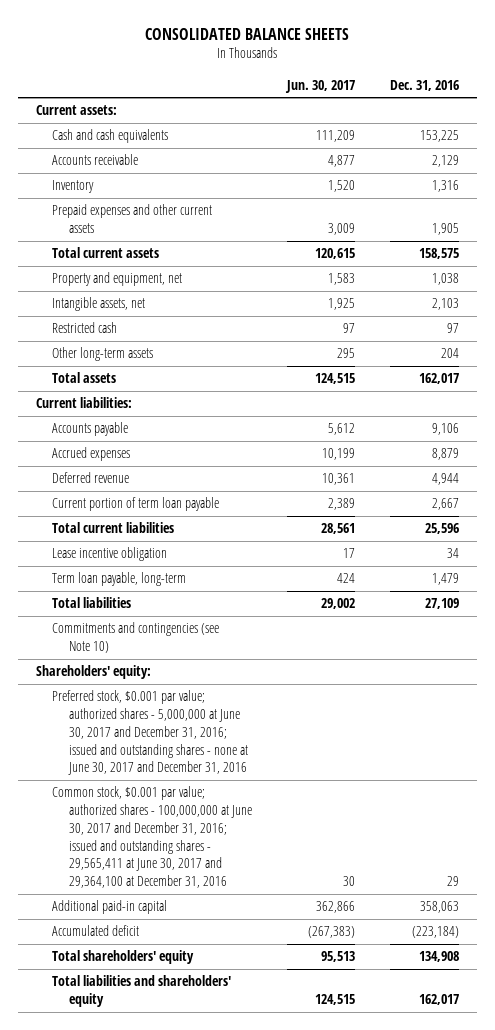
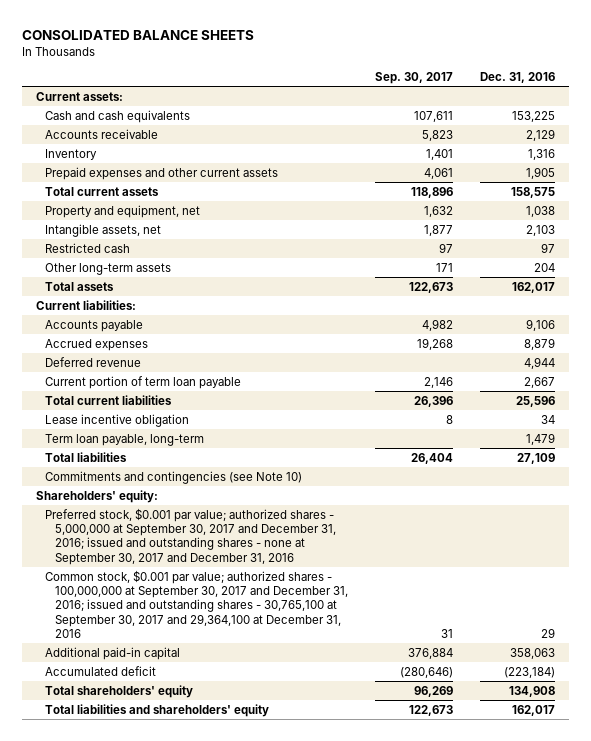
- | Jun. 30, 2017 | Dec. 31, 2016
+ | Sep. 30, 2017 | Dec. 31, 2016
- Preferred stock, $0.001 par value; authorized shares - 5,000,000 at June 30, 2017 and December 31, 2016; issued and outstanding shares - none at June 30, 2017 and December 31, 2016
- Common stock, $0.001 par value; authorized shares - 100,000,000 at June 30, 2017 and December 31, 2016; issued and outstanding shares - 29,565,411 at June 30, 2017 and 29,364,100 at December 31, 2016 | 30 | 29
+ Preferred stock, $0.001 par value; authorized shares - 5,000,000 at September 30, 2017 and December 31, 2016; issued and outstanding shares - none at September 30, 2017 and December 31, 2016
+ Common stock, $0.001 par value; authorized shares - 100,000,000 at September 30, 2017 and December 31, 2016; issued and outstanding shares - 30,765,100 at September 30, 2017 and 29,364,100 at December 31, 2016 | 31 | 29

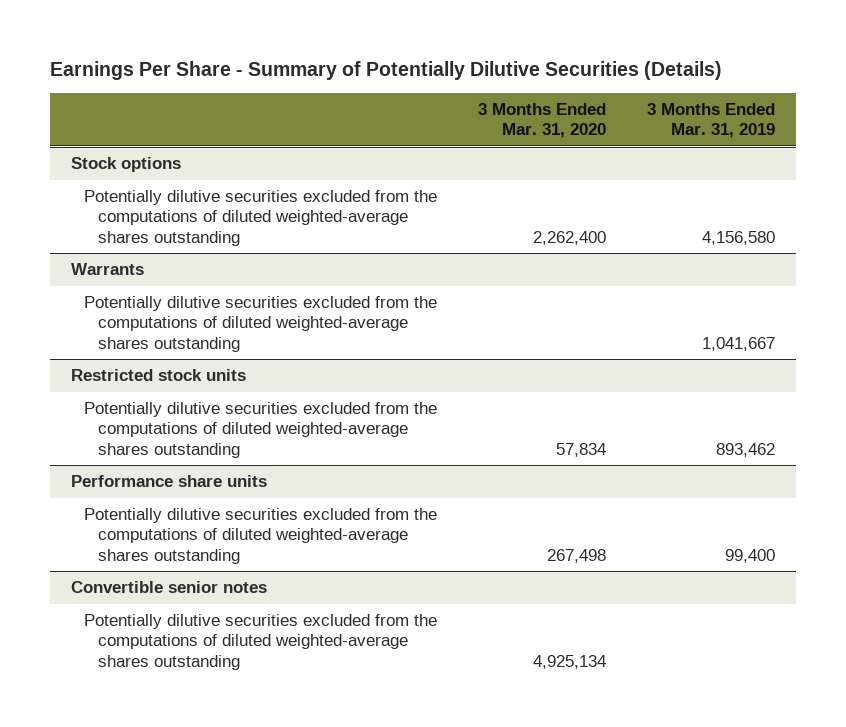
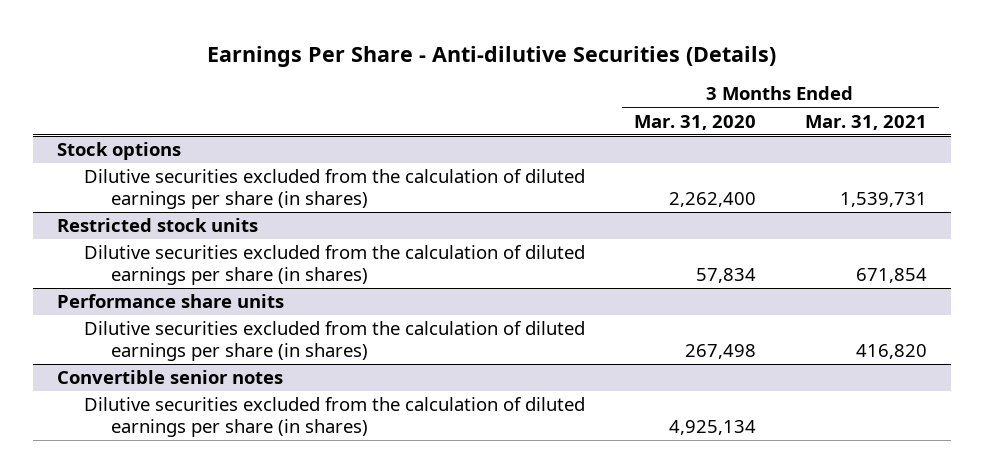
- Earnings Per Share - Summary of Potentially Dilutive Securities (Details)
+ Earnings Per Share - Anti-dilutive Securities (Details)
- | 3 Months Ended Mar. 31, 2020 | 3 Months Ended Mar. 31, 2019
+ | 3 Months Ended Mar. 31, 2020 | 3 Months Ended Mar. 31, 2021
@ Stock options
- Potentially dilutive securities excluded from the computations of diluted weighted-average shares outstanding | 2,262,400 | 4,156,580
- Warrants
- Potentially dilutive securities excluded from the computations of diluted weighted-average shares outstanding | | 1,041,667
@ Stock options
+ Dilutive securities excluded from the calculation of diluted earnings per share (in shares) | 2,262,400 | 1,539,731
@ Restricted stock units
- Potentially dilutive securities excluded from the computations of diluted weighted-average shares outstanding | 57,834 | 893,462
+ Dilutive securities excluded from the calculation of diluted earnings per share (in shares) | 57,834 | 671,854
@ Performance share units
- Potentially dilutive securities excluded from the computations of diluted weighted-average shares outstanding | 267,498 | 99,400
+ Dilutive securities excluded from the calculation of diluted earnings per share (in shares) | 267,498 | 416,820
@ Convertible senior notes
- Potentially dilutive securities excluded from the computations of diluted weighted-average shares outstanding | 4,925,134 |
+ Dilutive securities excluded from the calculation of diluted earnings per share (in shares) | 4,925,134 |

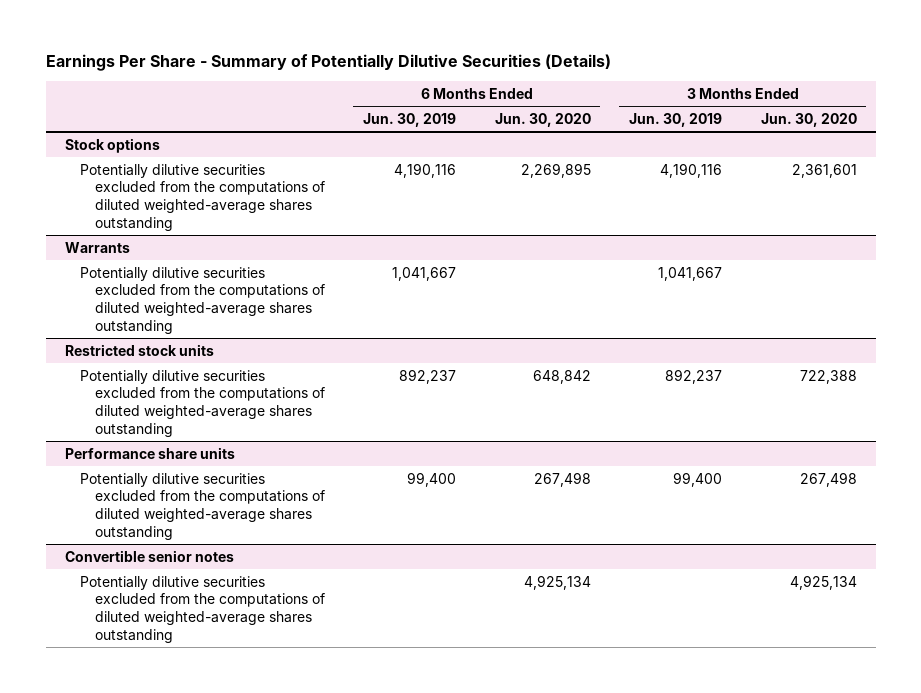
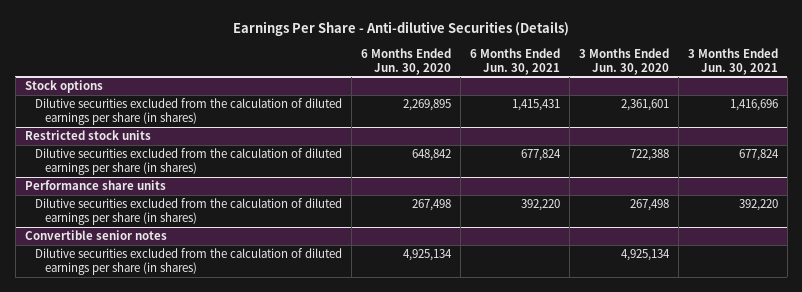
- Earnings Per Share - Summary of Potentially Dilutive Securities (Details)
+ Earnings Per Share - Anti-dilutive Securities (Details)
- | 6 Months Ended Jun. 30, 2019 | 6 Months Ended Jun. 30, 2020 | 3 Months Ended Jun. 30, 2019 | 3 Months Ended Jun. 30, 2020
+ | 6 Months Ended Jun. 30, 2020 | 6 Months Ended Jun. 30, 2021 | 3 Months Ended Jun. 30, 2020 | 3 Months Ended Jun. 30, 2021
@ Stock options
- Potentially dilutive securities excluded from the computations of diluted weighted-average shares outstanding | 4,190,116 | 2,269,895 | 4,190,116 | 2,361,601
- Warrants
- Potentially dilutive securities excluded from the computations of diluted weighted-average shares outstanding | 1,041,667 | | 1,041,667 |
@ Stock options
+ Dilutive securities excluded from the calculation of diluted earnings per share (in shares) | 2,269,895 | 1,415,431 | 2,361,601 | 1,416,696
@ Restricted stock units
- Potentially dilutive securities excluded from the computations of diluted weighted-average shares outstanding | 892,237 | 648,842 | 892,237 | 722,388
+ Dilutive securities excluded from the calculation of diluted earnings per share (in shares) | 648,842 | 677,824 | 722,388 | 677,824
@ Performance share units
- Potentially dilutive securities excluded from the computations of diluted weighted-average shares outstanding | 99,400 | 267,498 | 99,400 | 267,498
+ Dilutive securities excluded from the calculation of diluted earnings per share (in shares) | 267,498 | 392,220 | 267,498 | 392,220
@ Convertible senior notes
- Potentially dilutive securities excluded from the computations of diluted weighted-average shares outstanding | | 4,925,134 | | 4,925,134
+ Dilutive securities excluded from the calculation of diluted earnings per share (in shares) | 4,925,134 | | 4,925,134 |

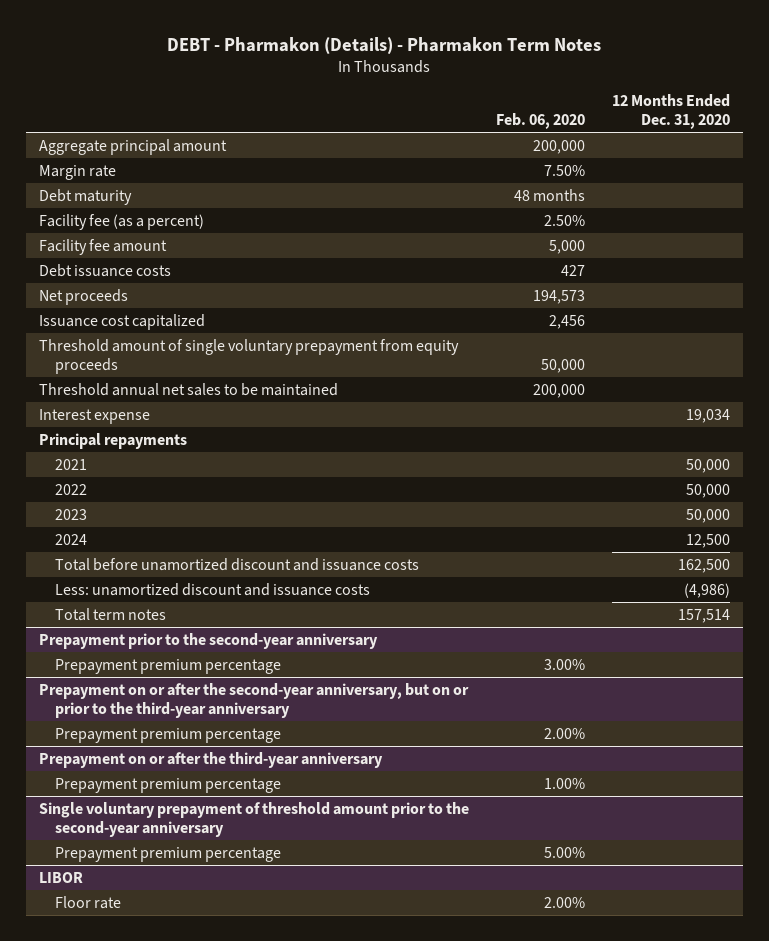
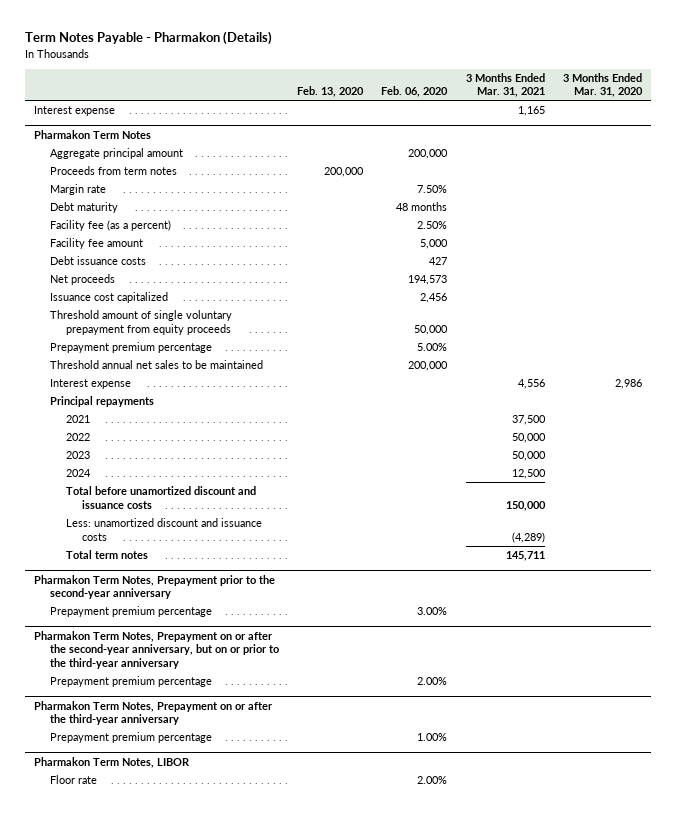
- DEBT - Pharmakon (Details) - Pharmakon Term Notes
+ Term Notes Payable - Pharmakon (Details)
- | Feb. 06, 2020 | 12 Months Ended Dec. 31, 2020
+ | Feb. 13, 2020 | Feb. 06, 2020 | 3 Months Ended Mar. 31, 2021 | 3 Months Ended Mar. 31, 2020
+ Interest expense | | | 1,165 |
+ Pharmakon Term Notes
+ Proceeds from term notes | 200,000 | | |
+ Prepayment premium percentage | | 5.00% | |
- Prepayment prior to the second-year anniversary
+ Pharmakon Term Notes, Prepayment prior to the second-year anniversary
- Prepayment on or after the second-year anniversary, but on or prior to the third-year anniversary
+ Pharmakon Term Notes, Prepayment on or after the second-year anniversary, but on or prior to the third-year anniversary
- Prepayment on or after the third-year anniversary
+ Pharmakon Term Notes, Prepayment on or after the third-year anniversary
- Single voluntary prepayment of threshold amount prior to the second-year anniversary
- Prepayment premium percentage | 5.00% |
- LIBOR
+ Pharmakon Term Notes, LIBOR

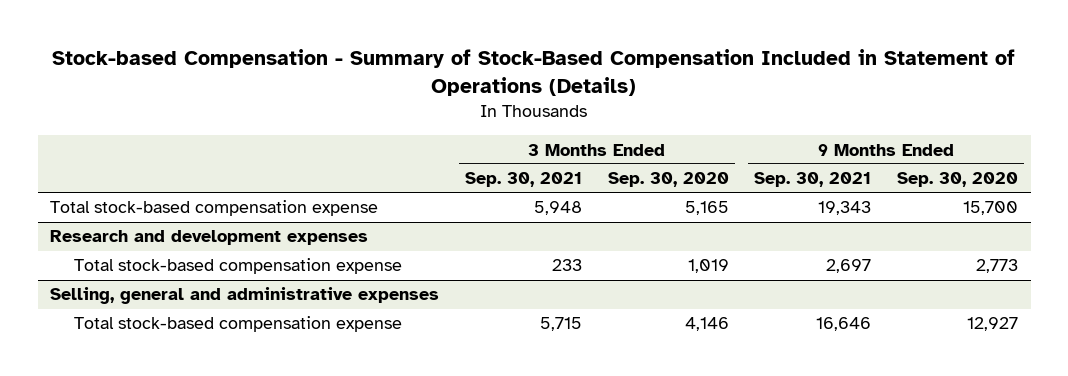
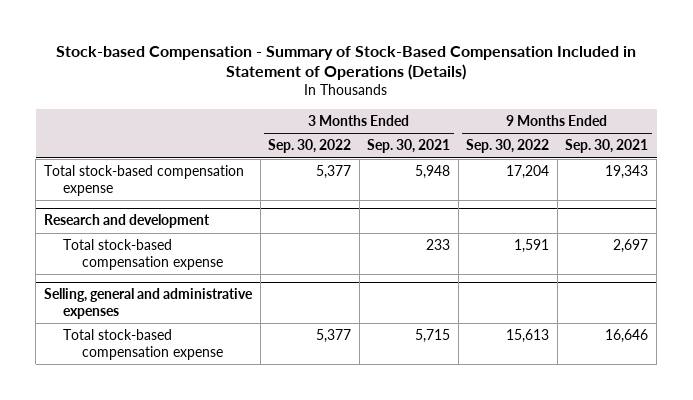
- | 3 Months Ended Sep. 30, 2021 | 3 Months Ended Sep. 30, 2020 | 9 Months Ended Sep. 30, 2021 | 9 Months Ended Sep. 30, 2020
+ | 3 Months Ended Sep. 30, 2022 | 3 Months Ended Sep. 30, 2021 | 9 Months Ended Sep. 30, 2022 | 9 Months Ended Sep. 30, 2021
- Research and development expenses
+ Research and development

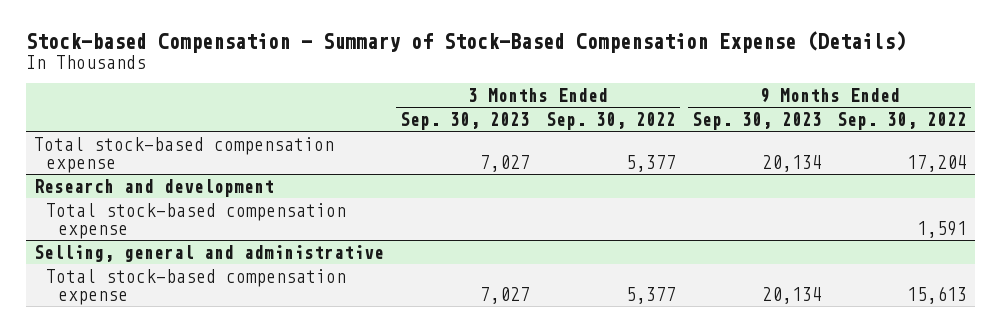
- Stock-based Compensation - Summary of Stock-Based Compensation Included in Statement of Operations (Details)
+ Stock-based Compensation - Summary of Stock-Based Compensation Expense (Details)
- | 3 Months Ended Sep. 30, 2022 | 3 Months Ended Sep. 30, 2021 | 9 Months Ended Sep. 30, 2022 | 9 Months Ended Sep. 30, 2021
+ | 3 Months Ended Sep. 30, 2023 | 3 Months Ended Sep. 30, 2022 | 9 Months Ended Sep. 30, 2023 | 9 Months Ended Sep. 30, 2022
- Selling, general and administrative expenses
+ Selling, general and administrative

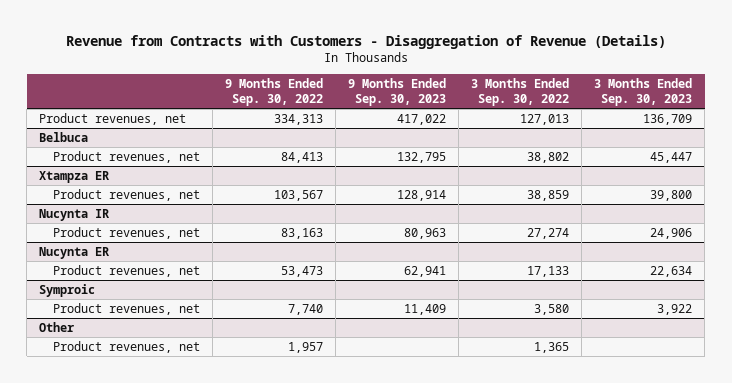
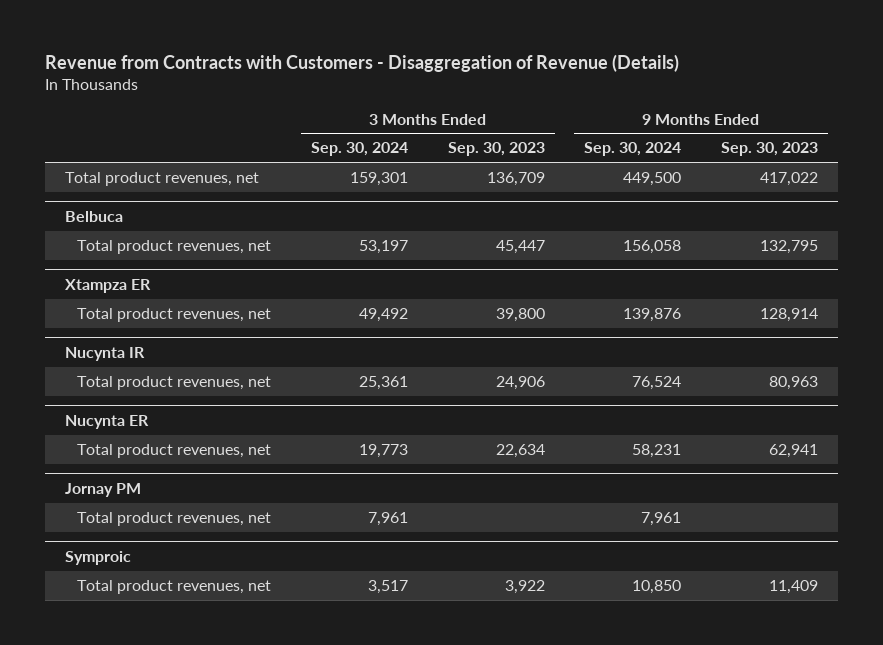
- | 9 Months Ended Sep. 30, 2022 | 9 Months Ended Sep. 30, 2023 | 3 Months Ended Sep. 30, 2022 | 3 Months Ended Sep. 30, 2023
+ | 3 Months Ended Sep. 30, 2024 | 3 Months Ended Sep. 30, 2023 | 9 Months Ended Sep. 30, 2024 | 9 Months Ended Sep. 30, 2023
- Product revenues, net | 334,313 | 417,022 | 127,013 | 136,709
+ Total product revenues, net | 159,301 | 136,709 | 449,500 | 417,022
@ Belbuca
- Product revenues, net | 84,413 | 132,795 | 38,802 | 45,447
+ Total product revenues, net | 53,197 | 45,447 | 156,058 | 132,795
@ Xtampza ER
- Product revenues, net | 103,567 | 128,914 | 38,859 | 39,800
+ Total product revenues, net | 49,492 | 39,800 | 139,876 | 128,914
@ Nucynta IR
- Product revenues, net | 83,163 | 80,963 | 27,274 | 24,906
+ Total product revenues, net | 25,361 | 24,906 | 76,524 | 80,963
@ Nucynta ER
- Product revenues, net | 53,473 | 62,941 | 17,133 | 22,634
+ Total product revenues, net | 19,773 | 22,634 | 58,231 | 62,941
+ Jornay PM
+ Total product revenues, net | 7,961 | | 7,961 |
@ Symproic
- Product revenues, net | 7,740 | 11,409 | 3,580 | 3,922
- Other
- Product revenues, net | 1,957 | | 1,365 |
@ Symproic
+ Total product revenues, net | 3,517 | 3,922 | 10,850 | 11,409

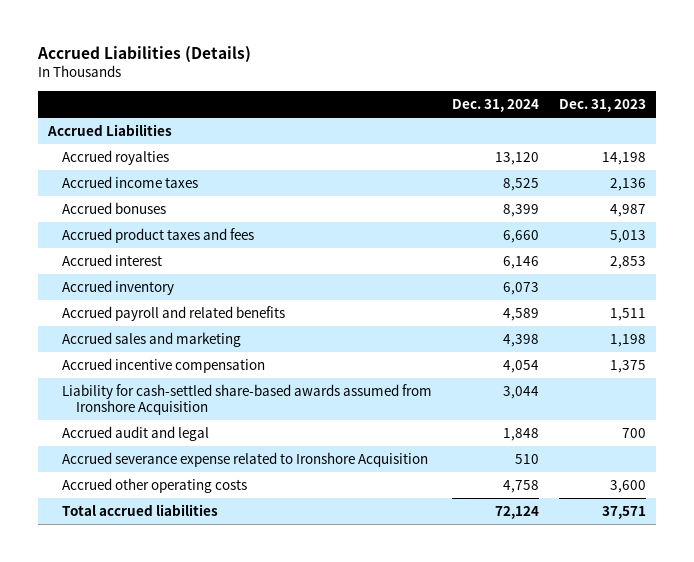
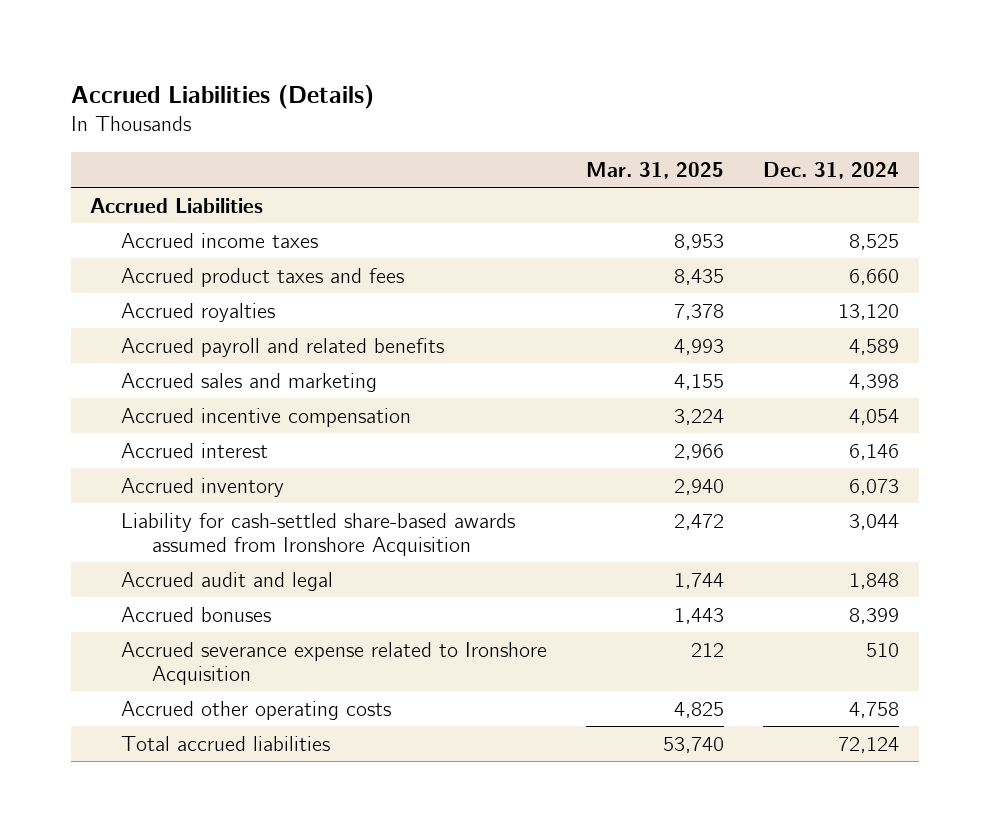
- | Dec. 31, 2024 | Dec. 31, 2023
+ | Mar. 31, 2025 | Dec. 31, 2024
moved down: Accrued royalties | 7,378 | 13,120
moved down: Accrued interest | 2,966 | 6,146
moved down: Accrued inventory | 2,940 | 6,073
moved down: Accrued bonuses | 1,443 | 8,399

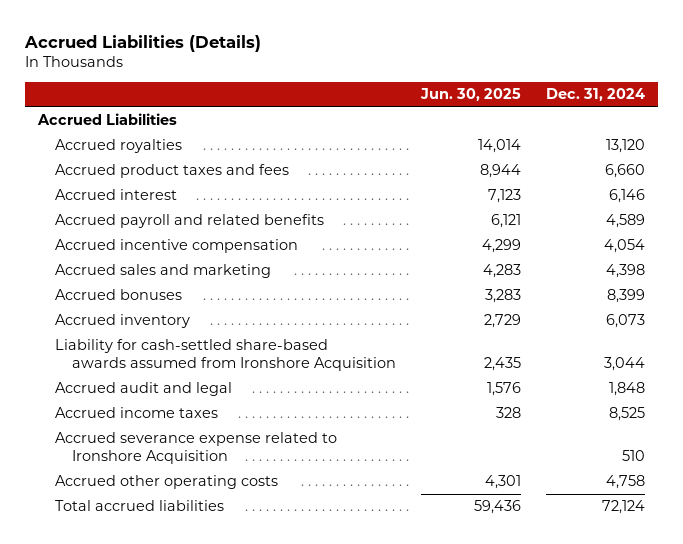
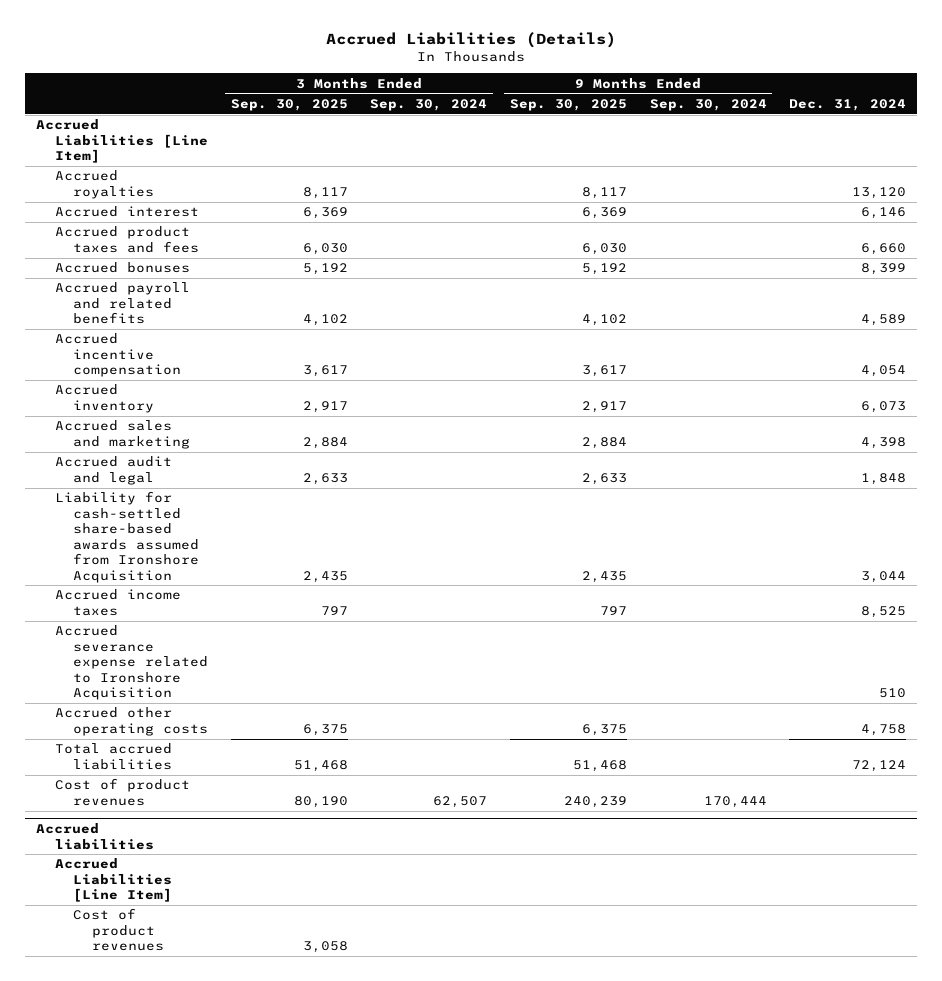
- | Jun. 30, 2025 | Dec. 31, 2024
+ | 3 Months Ended Sep. 30, 2025 | 3 Months Ended Sep. 30, 2024 | 9 Months Ended Sep. 30, 2025 | 9 Months Ended Sep. 30, 2024 | Dec. 31, 2024
- Accrued Liabilities
+ Accrued Liabilities [Line Item]
moved down: Accrued product taxes and fees | 6,030 | | 6,030 | | 6,660
moved up: Accrued bonuses | 5,192 | | 5,192 | | 8,399
moved down: Accrued sales and marketing | 2,884 | | 2,884 | | 4,398
moved down: Liability for cash-settled share-based awards assumed from Ironshore Acquisition | 2,435 | | 2,435 | | 3,044
+ Cost of product revenues | 80,190 | 62,507 | 240,239 | 170,444 |
+ Accrued liabilities
+ Accrued Liabilities [Line Item]
+ Cost of product revenues | 3,058 | | | |

